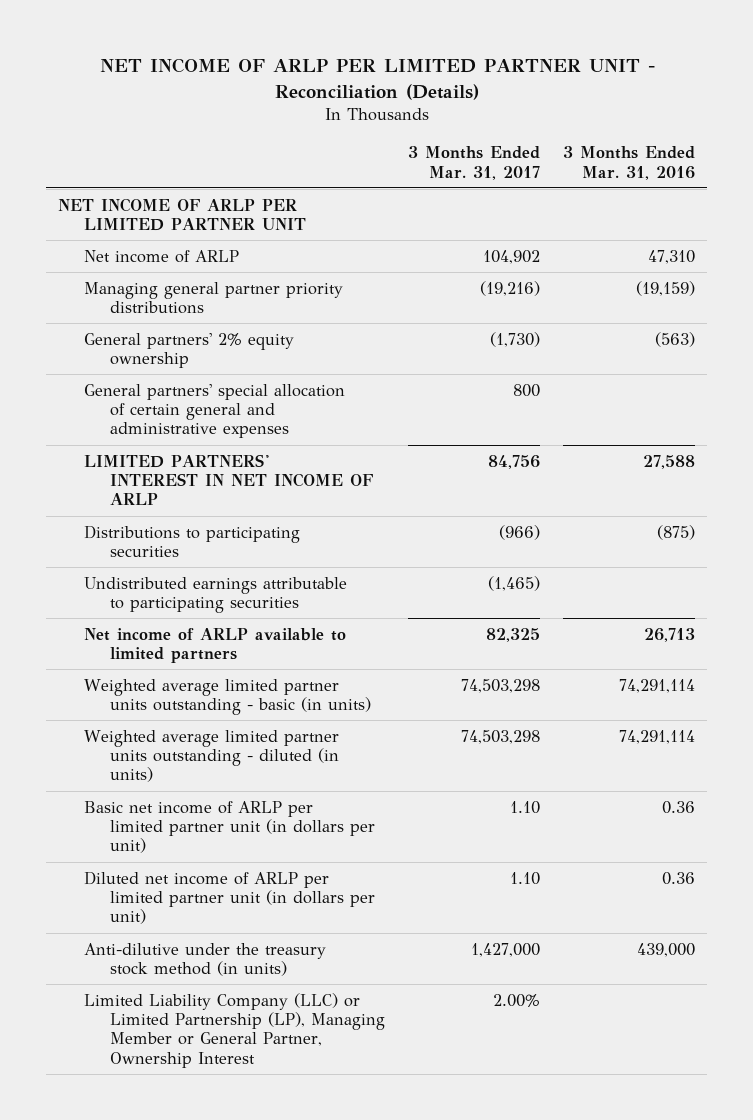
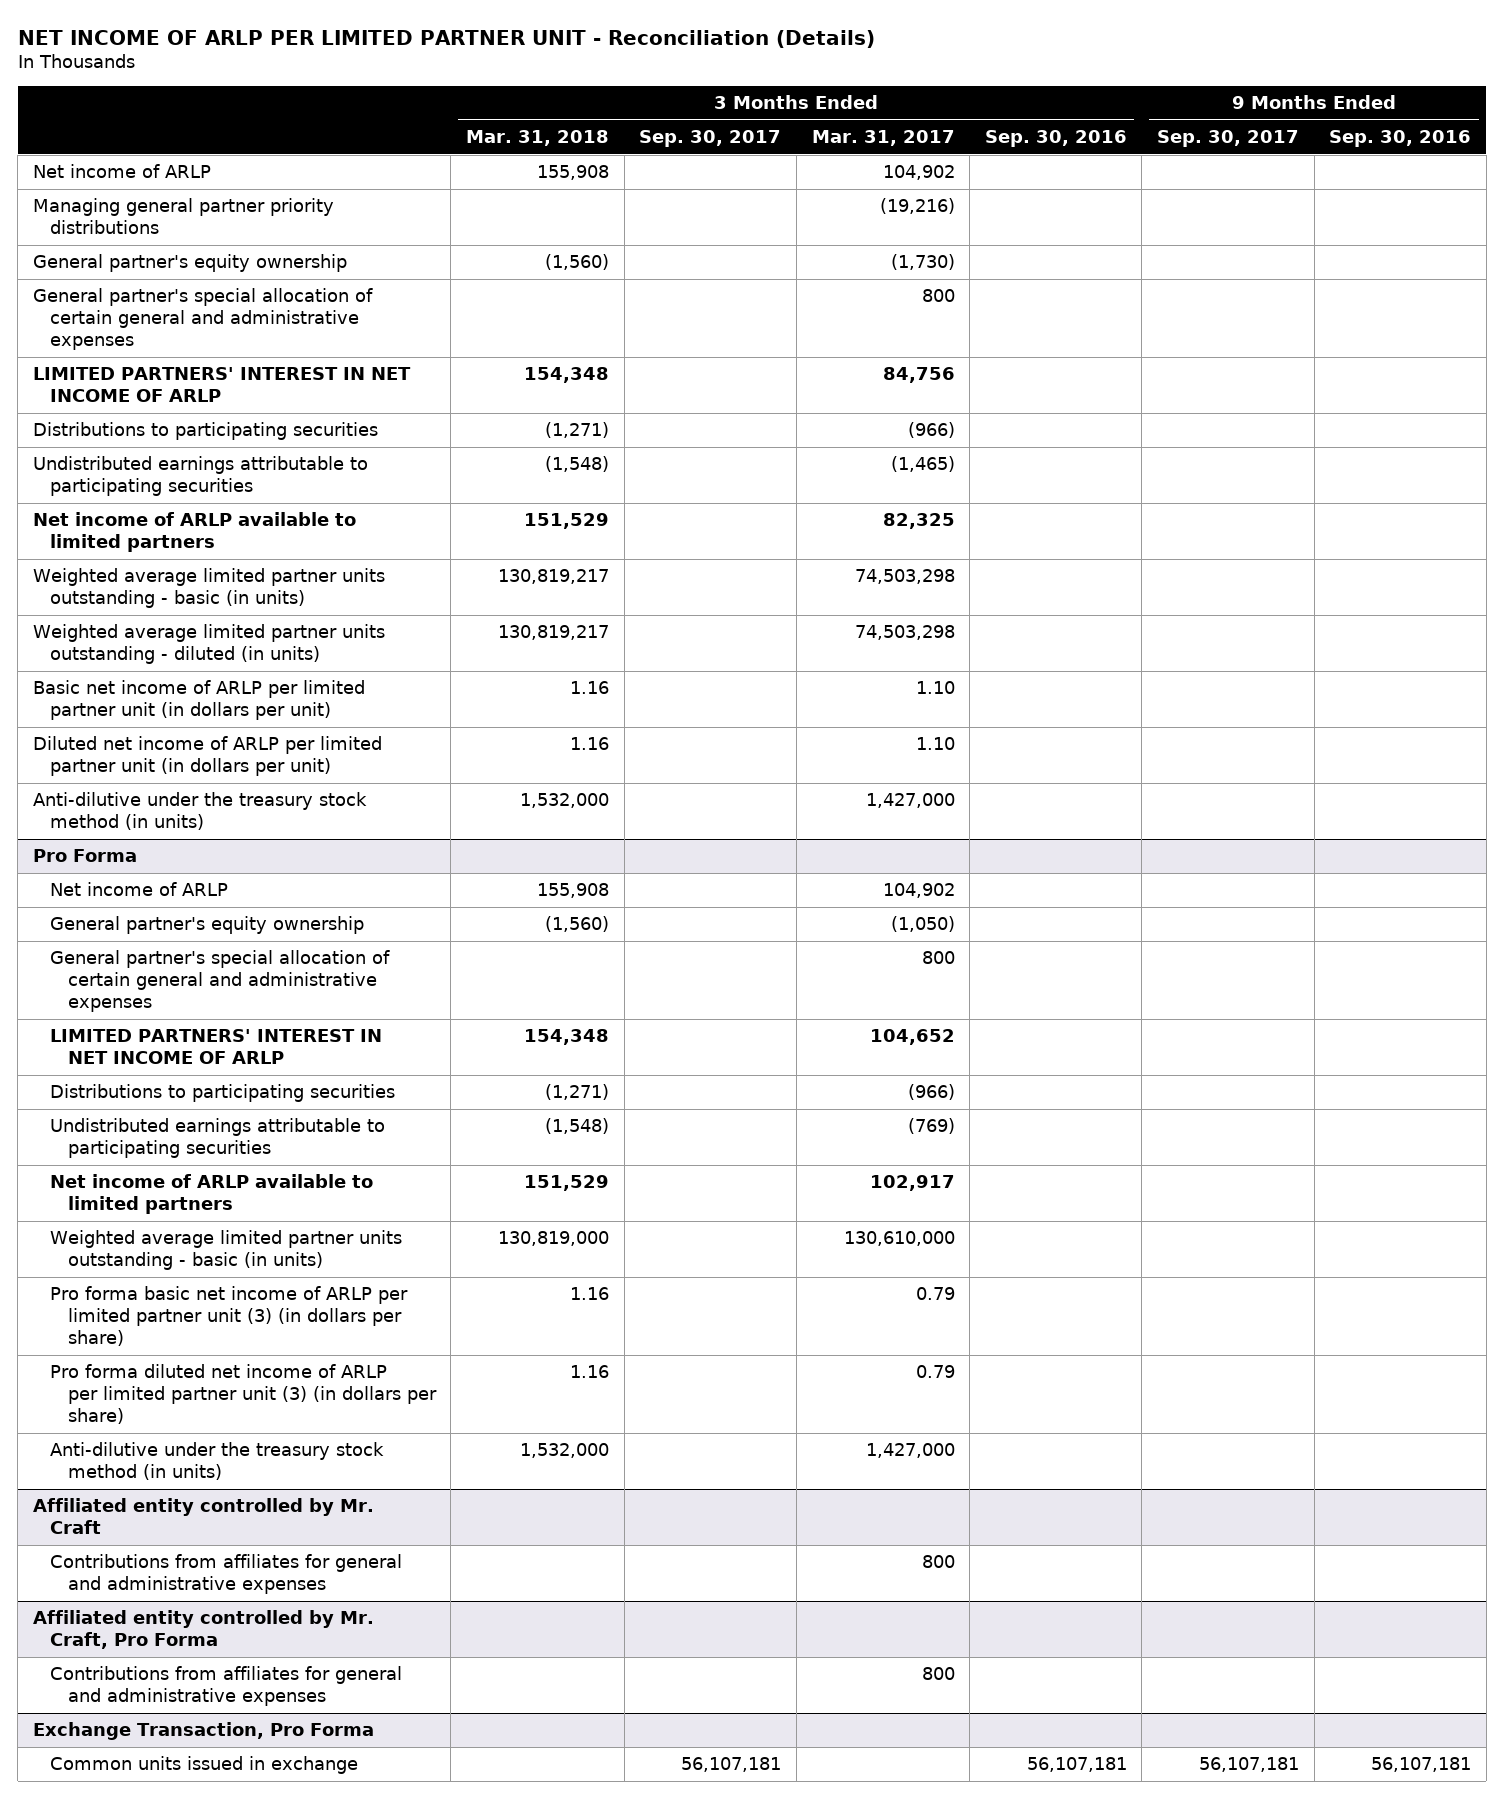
- | 3 Months Ended Mar. 31, 2017 | 3 Months Ended Mar. 31, 2016
+ | 3 Months Ended Mar. 31, 2018 | 3 Months Ended Sep. 30, 2017 | 3 Months Ended Mar. 31, 2017 | 3 Months Ended Sep. 30, 2016 | 9 Months Ended Sep. 30, 2017 | 9 Months Ended Sep. 30, 2016
- NET INCOME OF ARLP PER LIMITED PARTNER UNIT
- General partners' 2% equity ownership | (1,730) | (563)
- General partners' special allocation of certain general and administrative expenses | 800 |
+ General partner's equity ownership | (1,560) | | (1,730) | | |
+ General partner's special allocation of certain general and administrative expenses | | | 800 | | |
- Limited Liability Company (LLC) or Limited Partnership (LP), Managing Member or General Partner, Ownership Interest | 2.00% |
+ Pro Forma
+ Net income of ARLP | 155,908 | | 104,902 | | |
+ General partner's equity ownership | (1,560) | | (1,050) | | |
+ General partner's special allocation of certain general and administrative expenses | | | 800 | | |
+ LIMITED PARTNERS' INTEREST IN NET INCOME OF ARLP | 154,348 | | 104,652 | | |
+ Distributions to participating securities | (1,271) | | (966) | | |
+ Undistributed earnings attributable to participating securities | (1,548) | | (769) | | |
+ Net income of ARLP available to limited partners | 151,529 | | 102,917 | | |
+ Weighted average limited partner units outstanding - basic (in units) | 130,819,000 | | 130,610,000 | | |
+ Pro forma basic net income of ARLP per limited partner unit (3) (in dollars per share) | 1.16 | | 0.79 | | |
+ Pro forma diluted net income of ARLP per limited partner unit (3) (in dollars per share) | 1.16 | | 0.79 | | |
+ Anti-dilutive under the treasury stock method (in units) | 1,532,000 | | 1,427,000 | | |
+ Affiliated entity controlled by Mr. Craft
+ Contributions from affiliates for general and administrative expenses | | | 800 | | |
+ Affiliated entity controlled by Mr. Craft, Pro Forma
+ Contributions from affiliates for general and administrative expenses | | | 800 | | |
+ Exchange Transaction, Pro Forma
+ Common units issued in exchange | | 56,107,181 | | 56,107,181 | 56,107,181 | 56,107,181

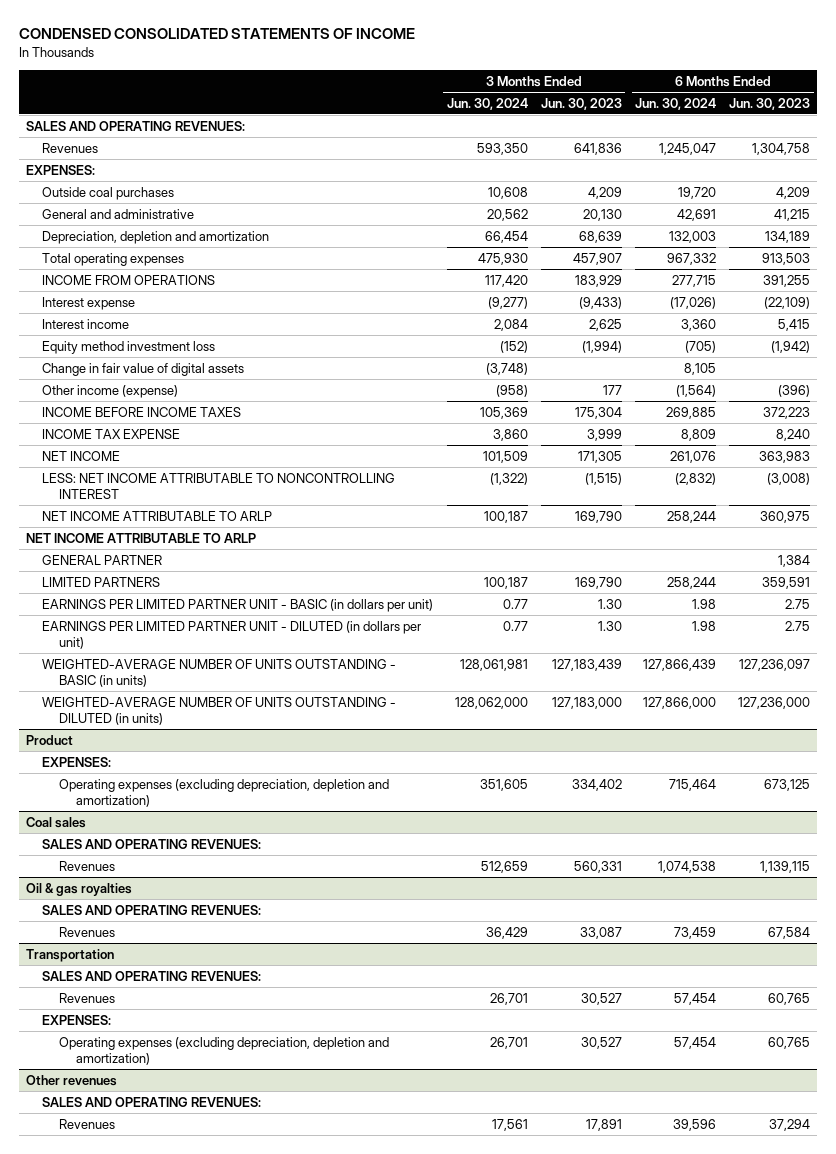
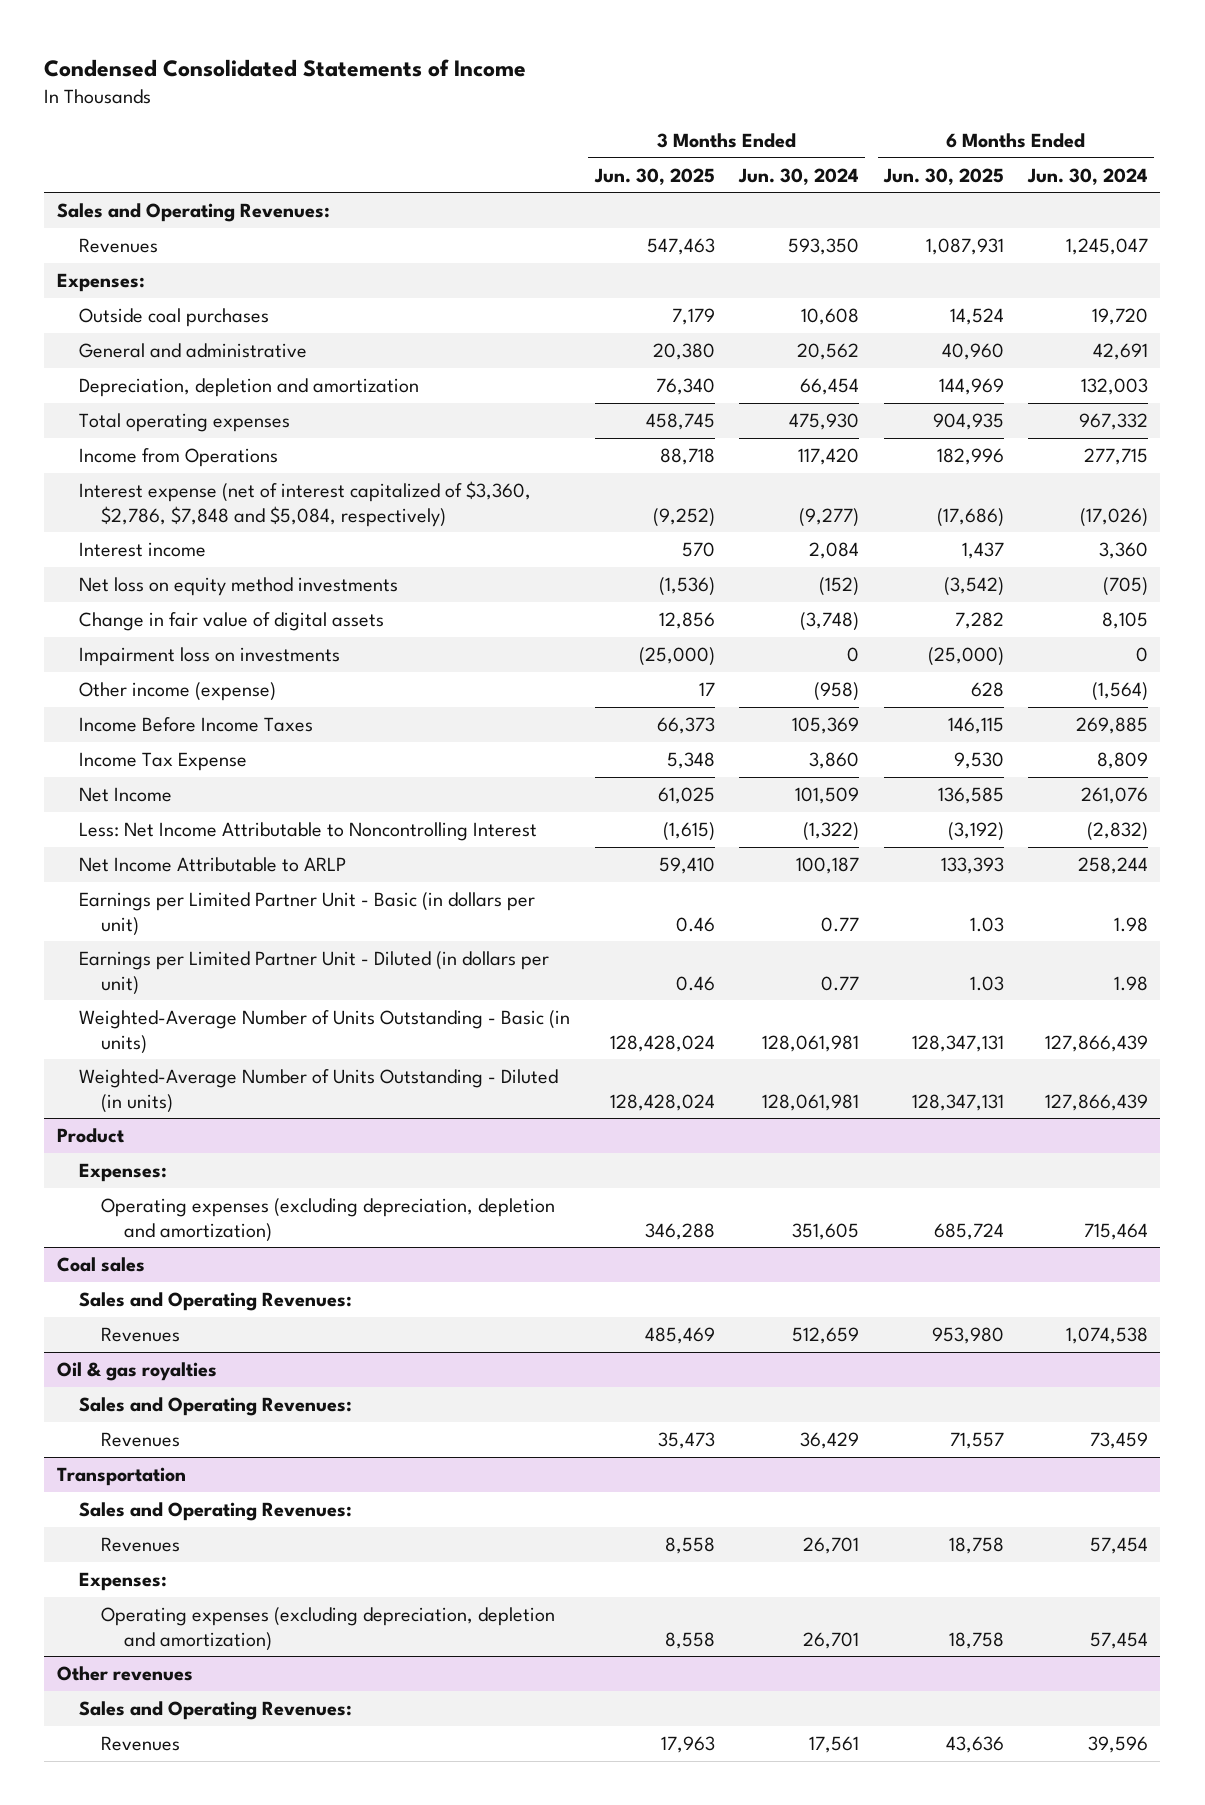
- CONDENSED CONSOLIDATED STATEMENTS OF INCOME
+ Condensed Consolidated Statements of Income
- | 3 Months Ended Jun. 30, 2024 | 3 Months Ended Jun. 30, 2023 | 6 Months Ended Jun. 30, 2024 | 6 Months Ended Jun. 30, 2023
+ | 3 Months Ended Jun. 30, 2025 | 3 Months Ended Jun. 30, 2024 | 6 Months Ended Jun. 30, 2025 | 6 Months Ended Jun. 30, 2024
- SALES AND OPERATING REVENUES:
+ Sales and Operating Revenues:
- EXPENSES:
+ Expenses:
- INCOME FROM OPERATIONS | 117,420 | 183,929 | 277,715 | 391,255
- Interest expense | (9,277) | (9,433) | (17,026) | (22,109)
+ Income from Operations | 88,718 | 117,420 | 182,996 | 277,715
+ Interest expense (net of interest capitalized of $3,360, $2,786, $7,848 and $5,084, respectively) | (9,252) | (9,277) | (17,686) | (17,026)
- Equity method investment loss | (152) | (1,994) | (705) | (1,942)
+ Net loss on equity method investments | (1,536) | (152) | (3,542) | (705)
+ Impairment loss on investments | (25,000) | 0 | (25,000) | 0
- INCOME BEFORE INCOME TAXES | 105,369 | 175,304 | 269,885 | 372,223
- INCOME TAX EXPENSE | 3,860 | 3,999 | 8,809 | 8,240
- NET INCOME | 101,509 | 171,305 | 261,076 | 363,983
- LESS: NET INCOME ATTRIBUTABLE TO NONCONTROLLING INTEREST | (1,322) | (1,515) | (2,832) | (3,008)
- NET INCOME ATTRIBUTABLE TO ARLP | 100,187 | 169,790 | 258,244 | 360,975
- NET INCOME ATTRIBUTABLE TO ARLP
- GENERAL PARTNER | | | | 1,384
- LIMITED PARTNERS | 100,187 | 169,790 | 258,244 | 359,591
- EARNINGS PER LIMITED PARTNER UNIT - BASIC (in dollars per unit) | 0.77 | 1.30 | 1.98 | 2.75
- EARNINGS PER LIMITED PARTNER UNIT - DILUTED (in dollars per unit) | 0.77 | 1.30 | 1.98 | 2.75
- WEIGHTED-AVERAGE NUMBER OF UNITS OUTSTANDING - BASIC (in units) | 128,061,981 | 127,183,439 | 127,866,439 | 127,236,097
- WEIGHTED-AVERAGE NUMBER OF UNITS OUTSTANDING - DILUTED (in units) | 128,062,000 | 127,183,000 | 127,866,000 | 127,236,000
+ Income Before Income Taxes | 66,373 | 105,369 | 146,115 | 269,885
+ Income Tax Expense | 5,348 | 3,860 | 9,530 | 8,809
+ Net Income | 61,025 | 101,509 | 136,585 | 261,076
+ Less: Net Income Attributable to Noncontrolling Interest | (1,615) | (1,322) | (3,192) | (2,832)
+ Net Income Attributable to ARLP | 59,410 | 100,187 | 133,393 | 258,244
+ Earnings per Limited Partner Unit - Basic (in dollars per unit) | 0.46 | 0.77 | 1.03 | 1.98
+ Earnings per Limited Partner Unit - Diluted (in dollars per unit) | 0.46 | 0.77 | 1.03 | 1.98
+ Weighted-Average Number of Units Outstanding - Basic (in units) | 128,428,024 | 128,061,981 | 128,347,131 | 127,866,439
+ Weighted-Average Number of Units Outstanding - Diluted (in units) | 128,428,024 | 128,061,981 | 128,347,131 | 127,866,439
@ Product
- EXPENSES:
+ Expenses:
@ Coal sales
- SALES AND OPERATING REVENUES:
+ Sales and Operating Revenues:
@ Oil & gas royalties
- SALES AND OPERATING REVENUES:
+ Sales and Operating Revenues:
@ Transportation
- SALES AND OPERATING REVENUES:
+ Sales and Operating Revenues:
- EXPENSES:
+ Expenses:
@ Other revenues
- SALES AND OPERATING REVENUES:
+ Sales and Operating Revenues:

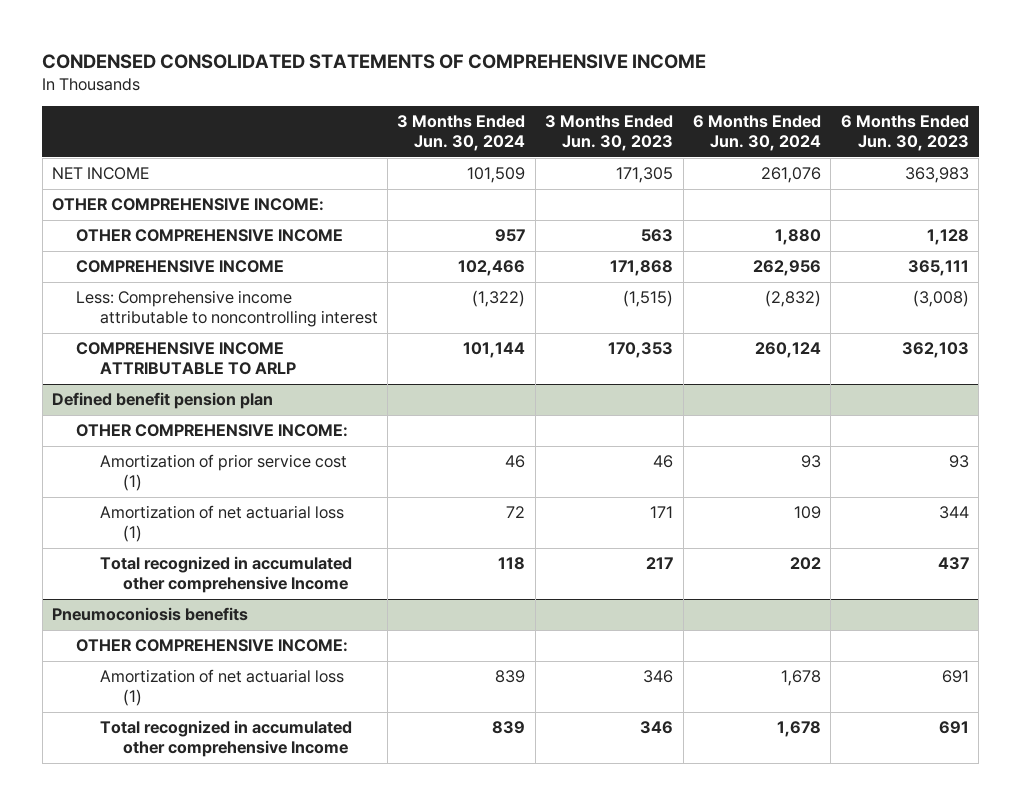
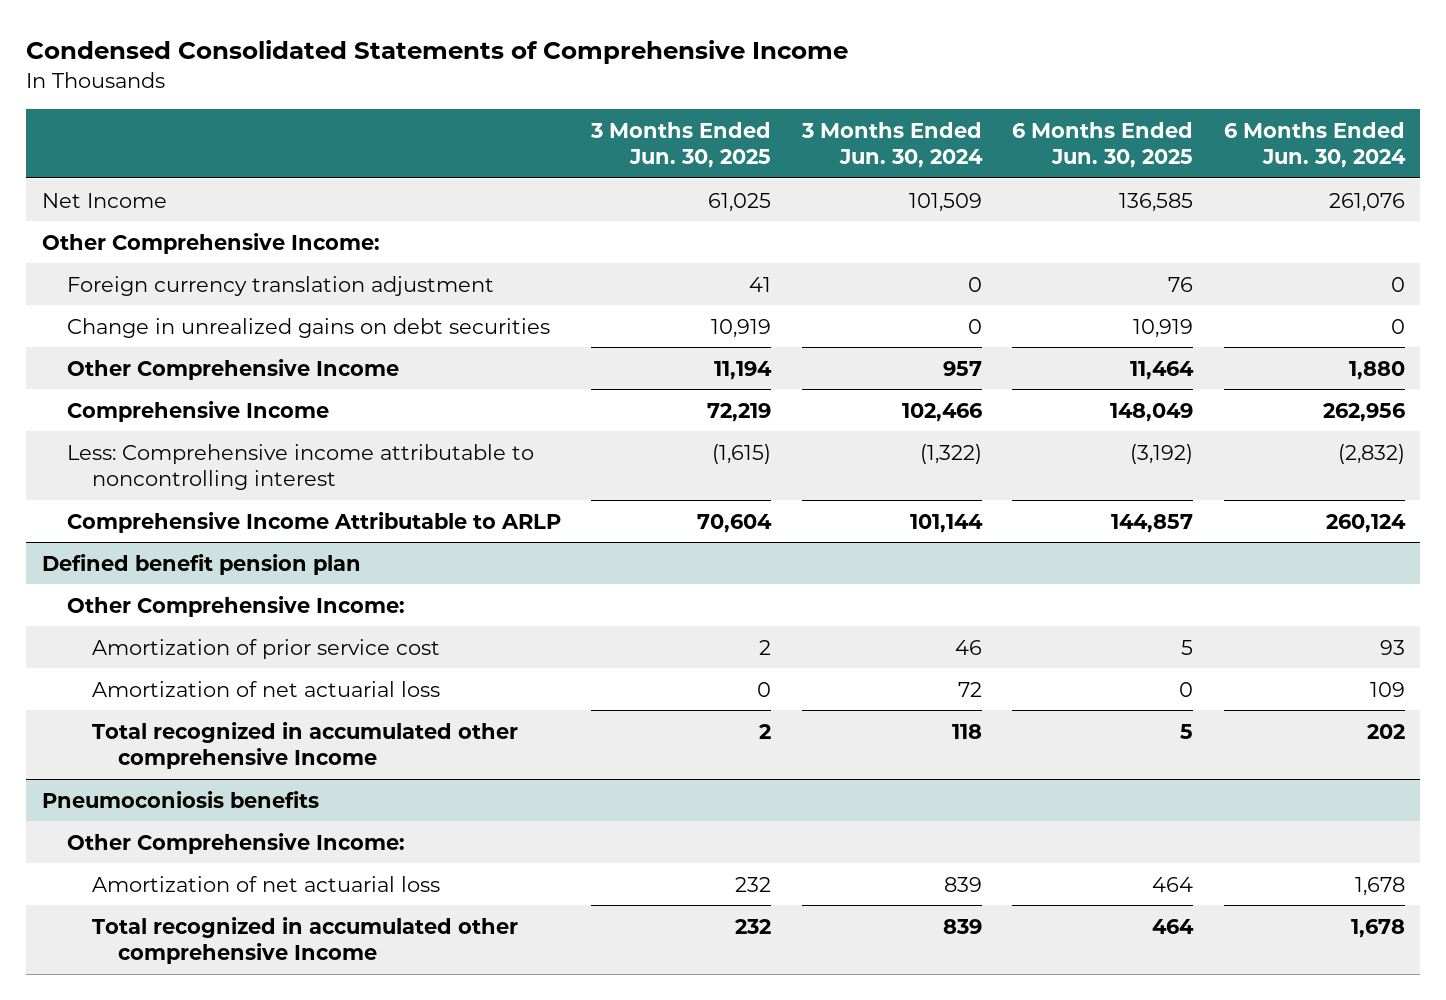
- CONDENSED CONSOLIDATED STATEMENTS OF COMPREHENSIVE INCOME
+ Condensed Consolidated Statements of Comprehensive Income
- | 3 Months Ended Jun. 30, 2024 | 3 Months Ended Jun. 30, 2023 | 6 Months Ended Jun. 30, 2024 | 6 Months Ended Jun. 30, 2023
+ | 3 Months Ended Jun. 30, 2025 | 3 Months Ended Jun. 30, 2024 | 6 Months Ended Jun. 30, 2025 | 6 Months Ended Jun. 30, 2024
- NET INCOME | 101,509 | 171,305 | 261,076 | 363,983
- OTHER COMPREHENSIVE INCOME:
- OTHER COMPREHENSIVE INCOME | 957 | 563 | 1,880 | 1,128
- COMPREHENSIVE INCOME | 102,466 | 171,868 | 262,956 | 365,111
+ Net Income | 61,025 | 101,509 | 136,585 | 261,076
+ Other Comprehensive Income:
+ Foreign currency translation adjustment | 41 | 0 | 76 | 0
+ Change in unrealized gains on debt securities | 10,919 | 0 | 10,919 | 0
+ Other Comprehensive Income | 11,194 | 957 | 11,464 | 1,880
+ Comprehensive Income | 72,219 | 102,466 | 148,049 | 262,956
- COMPREHENSIVE INCOME ATTRIBUTABLE TO ARLP | 101,144 | 170,353 | 260,124 | 362,103
+ Comprehensive Income Attributable to ARLP | 70,604 | 101,144 | 144,857 | 260,124
@ Defined benefit pension plan
- OTHER COMPREHENSIVE INCOME:
- Amortization of prior service cost (1) | 46 | 46 | 93 | 93
- Amortization of net actuarial loss (1) | 72 | 171 | 109 | 344
+ Other Comprehensive Income:
+ Amortization of prior service cost | 2 | 46 | 5 | 93
+ Amortization of net actuarial loss | 0 | 72 | 0 | 109
@ Pneumoconiosis benefits
- OTHER COMPREHENSIVE INCOME:
- Amortization of net actuarial loss (1) | 839 | 346 | 1,678 | 691
+ Other Comprehensive Income:
+ Amortization of net actuarial loss | 232 | 839 | 464 | 1,678

